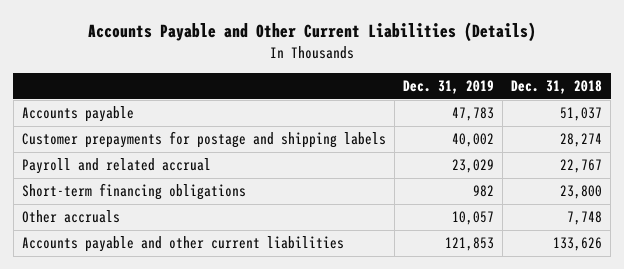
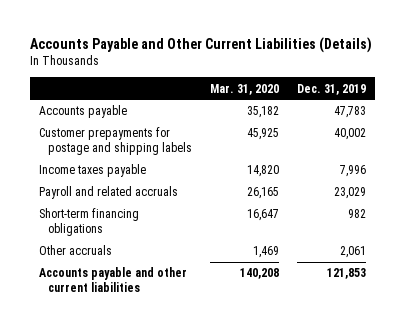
- | Dec. 31, 2019 | Dec. 31, 2018
+ | Mar. 31, 2020 | Dec. 31, 2019
- Payroll and related accrual | 23,029 | 22,767
+ Income taxes payable | 14,820 | 7,996
+ Payroll and related accruals | 26,165 | 23,029
- Other accruals | 10,057 | 7,748
+ Other accruals | 1,469 | 2,061

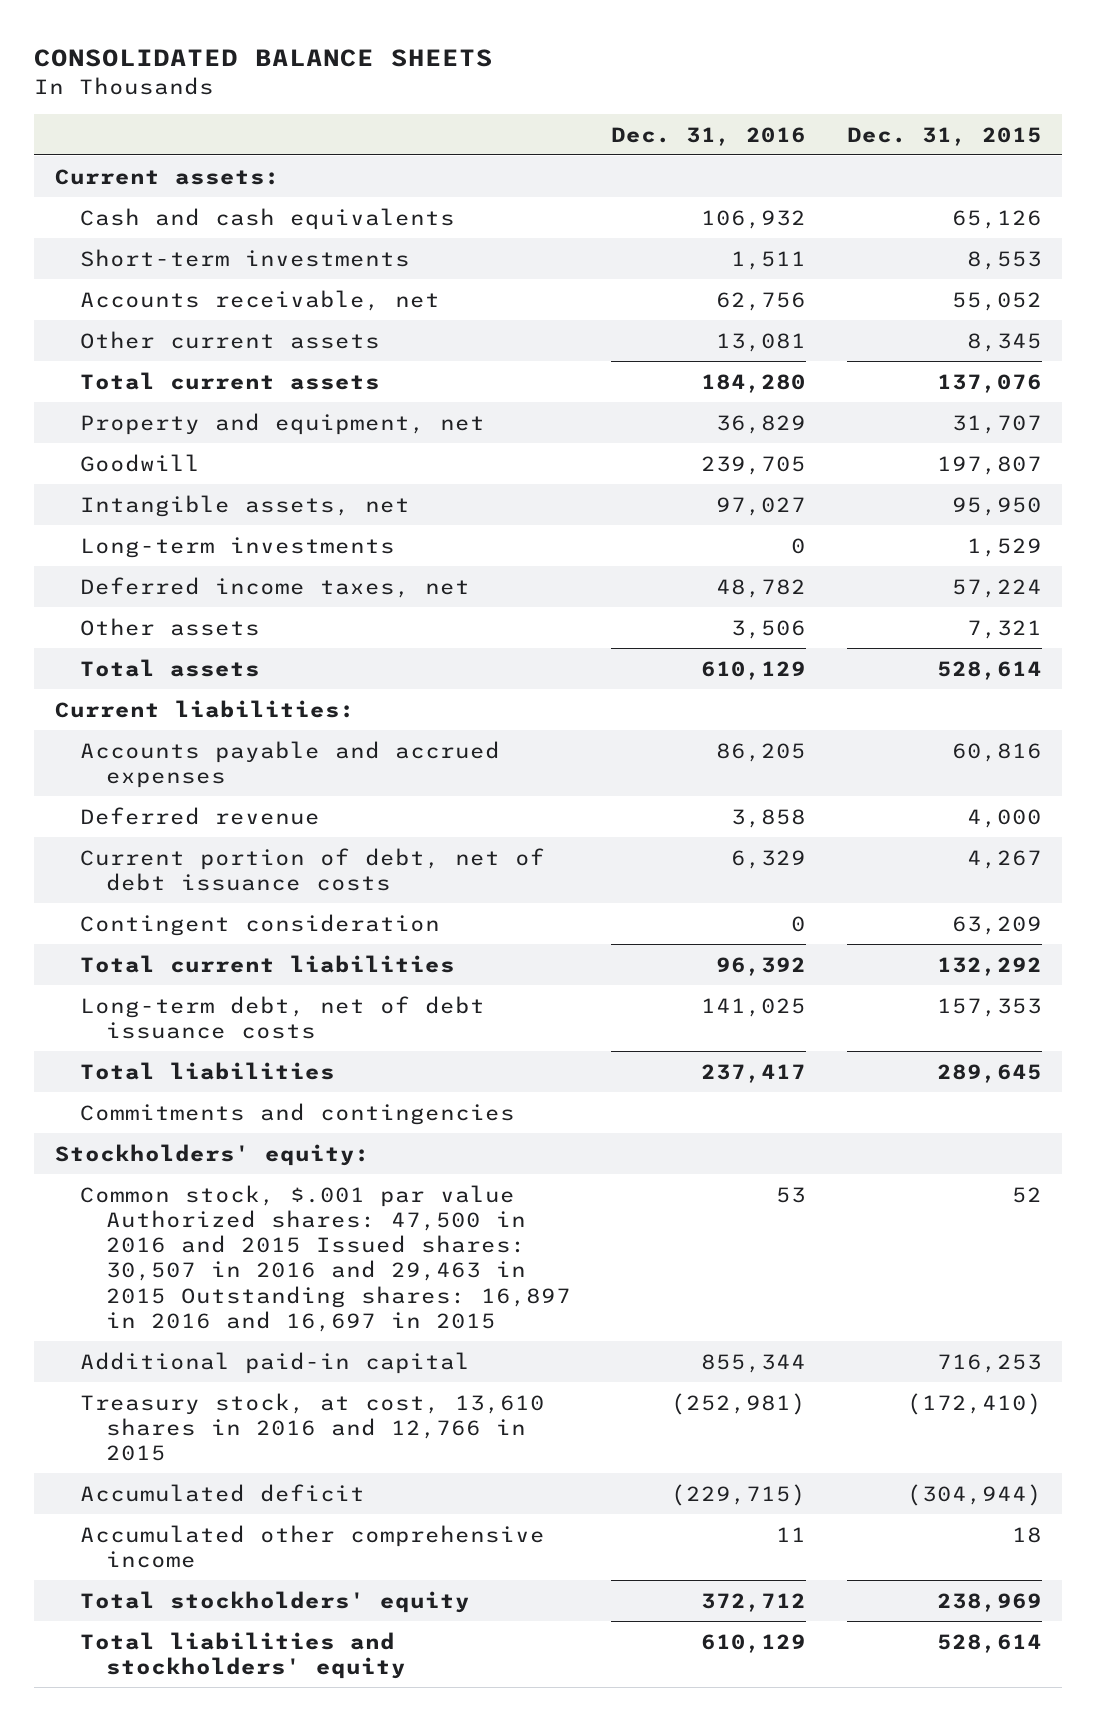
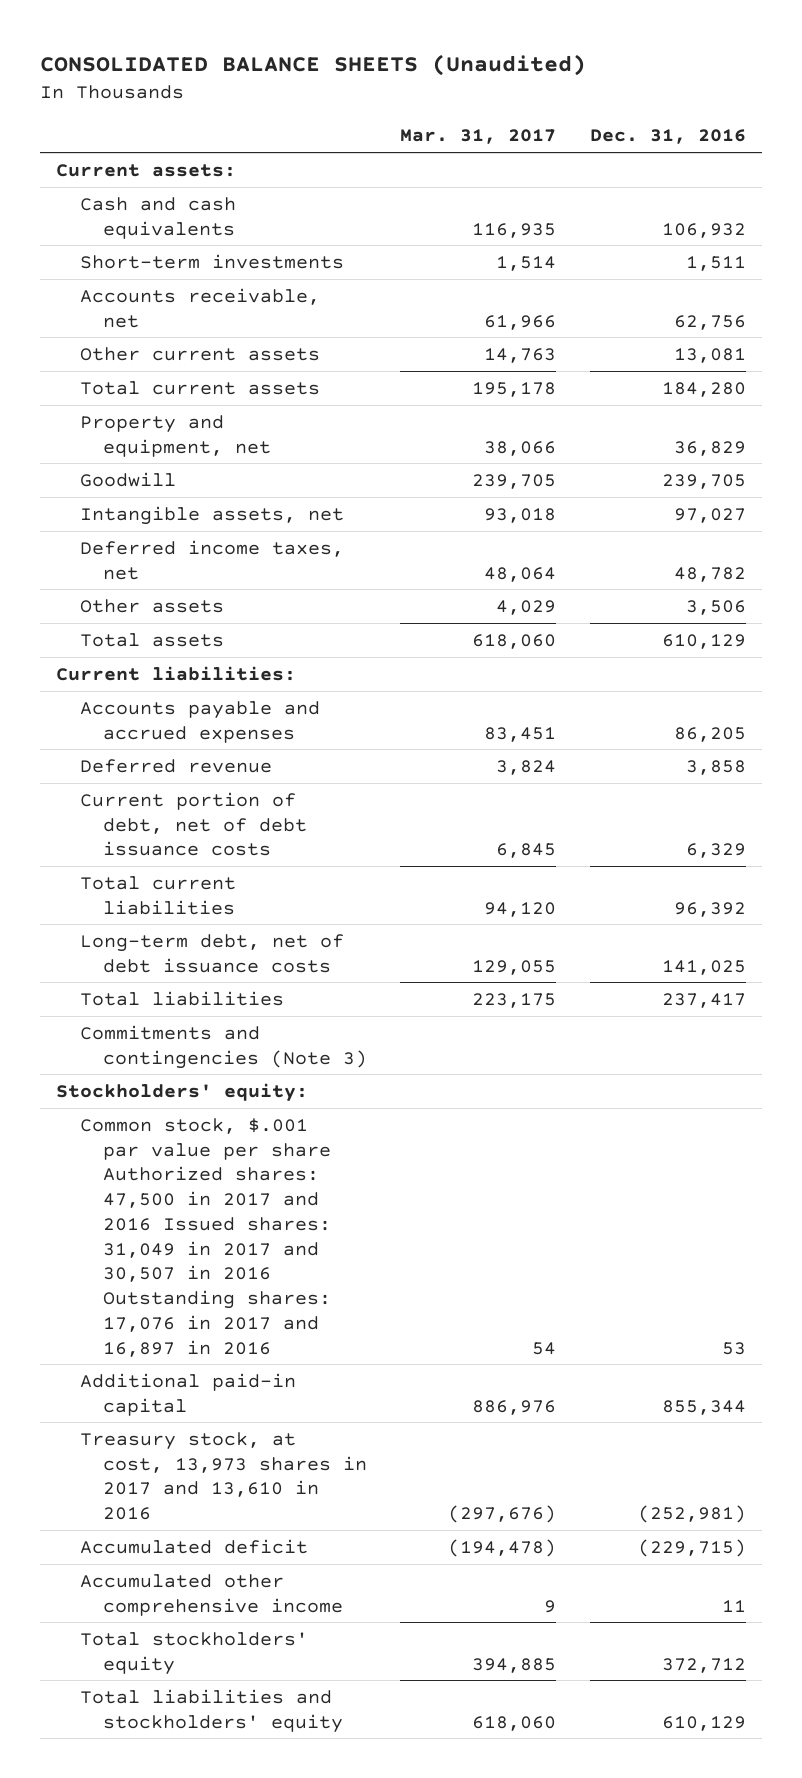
- CONSOLIDATED BALANCE SHEETS
+ CONSOLIDATED BALANCE SHEETS (Unaudited)
- | Dec. 31, 2016 | Dec. 31, 2015
+ | Mar. 31, 2017 | Dec. 31, 2016
- Long-term investments | 0 | 1,529
- Contingent consideration | 0 | 63,209
- Commitments and contingencies
+ Commitments and contingencies (Note 3)
- Common stock, $.001 par value Authorized shares: 47,500 in 2016 and 2015 Issued shares: 30,507 in 2016 and 29,463 in 2015 Outstanding shares: 16,897 in 2016 and 16,697 in 2015 | 53 | 52
+ Common stock, $.001 par value per share Authorized shares: 47,500 in 2017 and 2016 Issued shares: 31,049 in 2017 and 30,507 in 2016 Outstanding shares: 17,076 in 2017 and 16,897 in 2016 | 54 | 53
- Treasury stock, at cost, 13,610 shares in 2016 and 12,766 in 2015 | (252,981) | (172,410)
+ Treasury stock, at cost, 13,973 shares in 2017 and 13,610 in 2016 | (297,676) | (252,981)

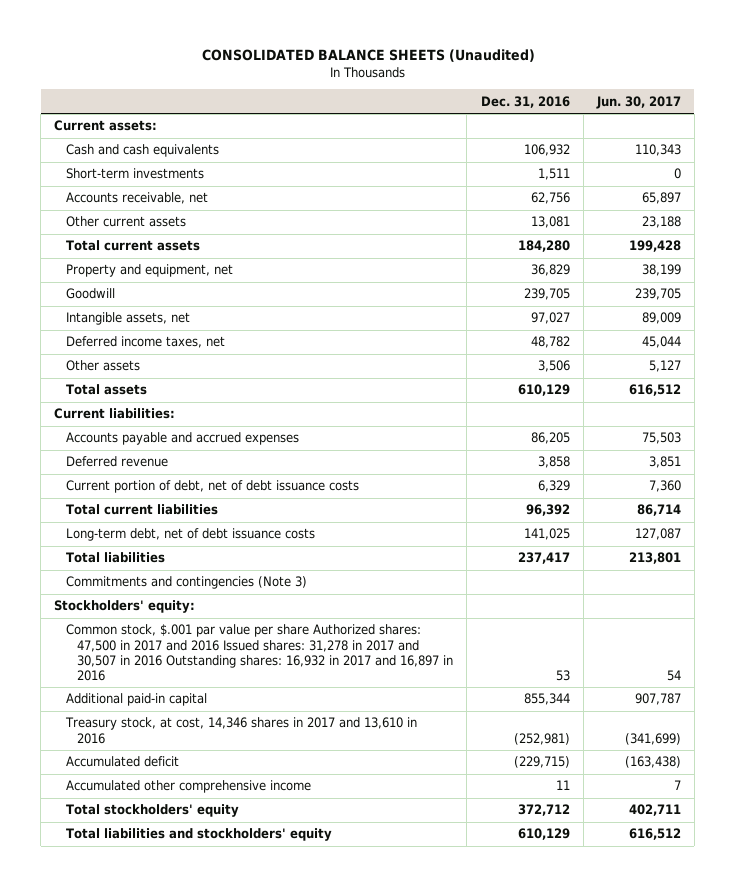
- | Mar. 31, 2017 | Dec. 31, 2016
+ | Dec. 31, 2016 | Jun. 30, 2017
- Common stock, $.001 par value per share Authorized shares: 47,500 in 2017 and 2016 Issued shares: 31,049 in 2017 and 30,507 in 2016 Outstanding shares: 17,076 in 2017 and 16,897 in 2016 | 54 | 53
+ Common stock, $.001 par value per share Authorized shares: 47,500 in 2017 and 2016 Issued shares: 31,278 in 2017 and 30,507 in 2016 Outstanding shares: 16,932 in 2017 and 16,897 in 2016 | 53 | 54
- Treasury stock, at cost, 13,973 shares in 2017 and 13,610 in 2016 | (297,676) | (252,981)
+ Treasury stock, at cost, 14,346 shares in 2017 and 13,610 in 2016 | (252,981) | (341,699)

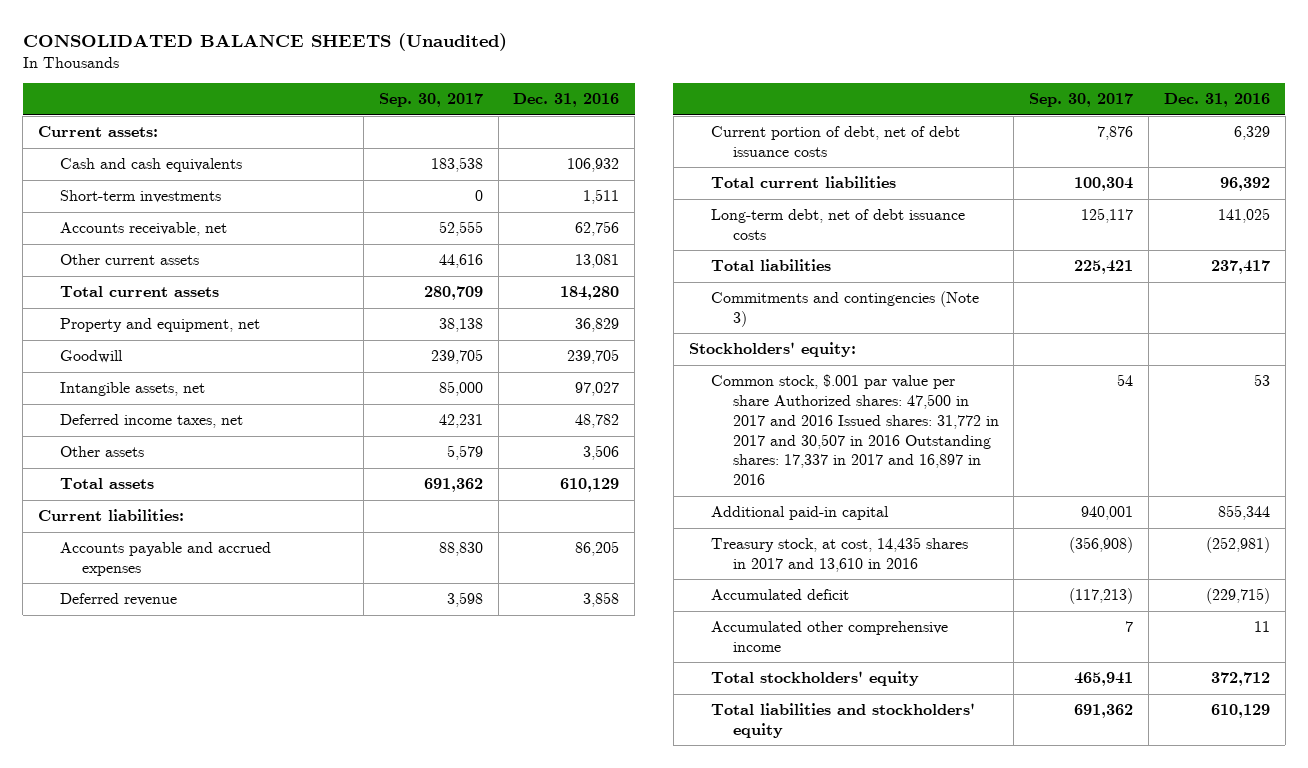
- | Dec. 31, 2016 | Jun. 30, 2017
+ | Sep. 30, 2017 | Dec. 31, 2016
- Common stock, $.001 par value per share Authorized shares: 47,500 in 2017 and 2016 Issued shares: 31,278 in 2017 and 30,507 in 2016 Outstanding shares: 16,932 in 2017 and 16,897 in 2016 | 53 | 54
+ Common stock, $.001 par value per share Authorized shares: 47,500 in 2017 and 2016 Issued shares: 31,772 in 2017 and 30,507 in 2016 Outstanding shares: 17,337 in 2017 and 16,897 in 2016 | 54 | 53
- Treasury stock, at cost, 14,346 shares in 2017 and 13,610 in 2016 | (252,981) | (341,699)
+ Treasury stock, at cost, 14,435 shares in 2017 and 13,610 in 2016 | (356,908) | (252,981)

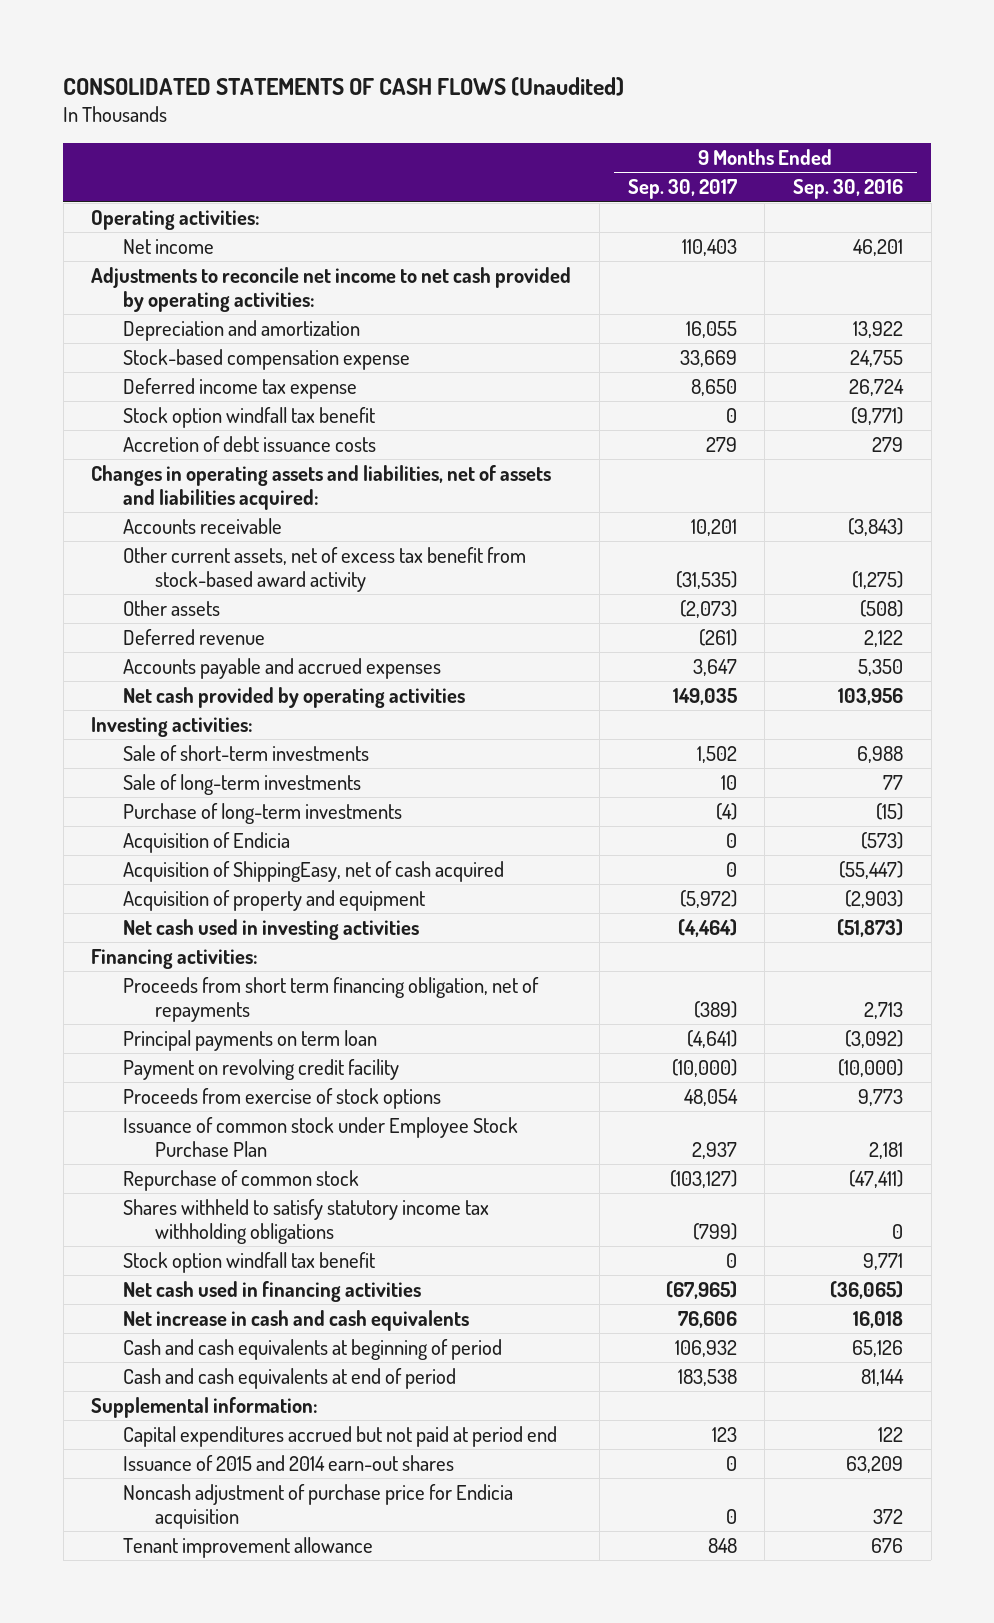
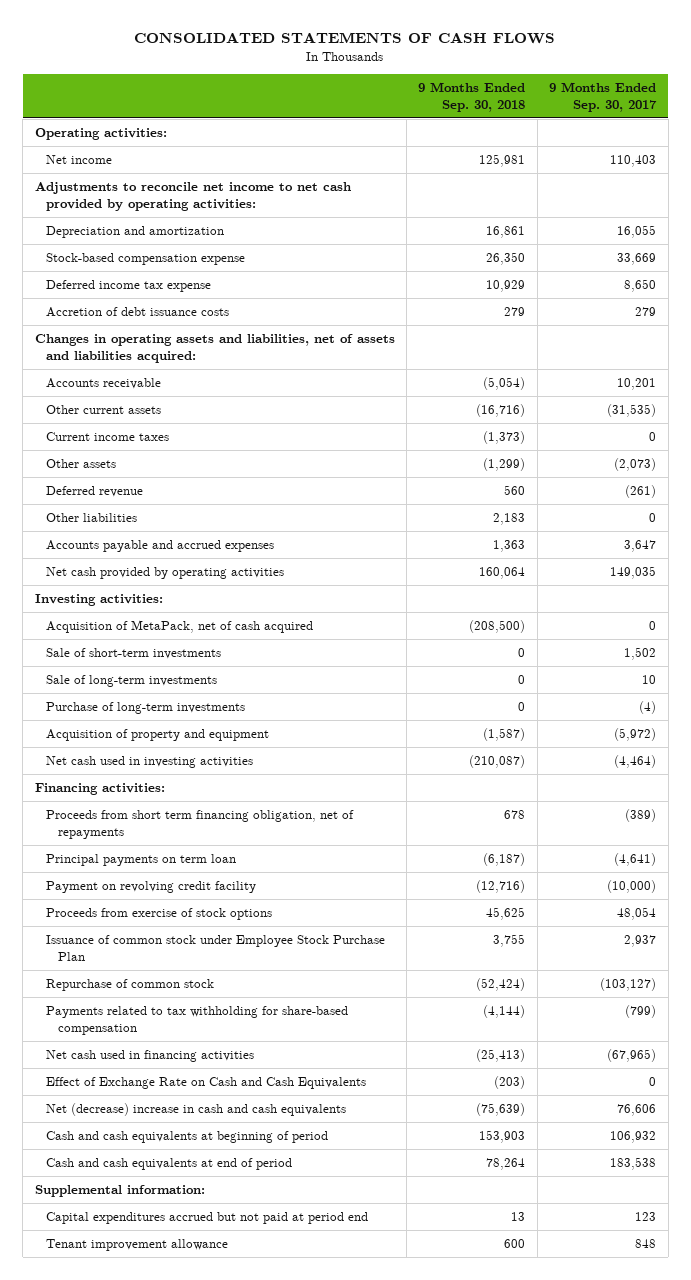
- CONSOLIDATED STATEMENTS OF CASH FLOWS (Unaudited)
+ CONSOLIDATED STATEMENTS OF CASH FLOWS
- | 9 Months Ended Sep. 30, 2017 | 9 Months Ended Sep. 30, 2016
+ | 9 Months Ended Sep. 30, 2018 | 9 Months Ended Sep. 30, 2017
- Stock option windfall tax benefit | 0 | (9,771)
- Other current assets, net of excess tax benefit from stock-based award activity | (31,535) | (1,275)
+ Other current assets | (16,716) | (31,535)
+ Current income taxes | (1,373) | 0
+ Other liabilities | 2,183 | 0
+ Acquisition of MetaPack, net of cash acquired | (208,500) | 0
- Acquisition of Endicia | 0 | (573)
- Acquisition of ShippingEasy, net of cash acquired | 0 | (55,447)
- Shares withheld to satisfy statutory income tax withholding obligations | (799) | 0
- Stock option windfall tax benefit | 0 | 9,771
+ Payments related to tax withholding for share-based compensation | (4,144) | (799)
- Net increase in cash and cash equivalents | 76,606 | 16,018
+ Effect of Exchange Rate on Cash and Cash Equivalents | (203) | 0
+ Net (decrease) increase in cash and cash equivalents | (75,639) | 76,606
- Issuance of 2015 and 2014 earn-out shares | 0 | 63,209
- Noncash adjustment of purchase price for Endicia acquisition | 0 | 372

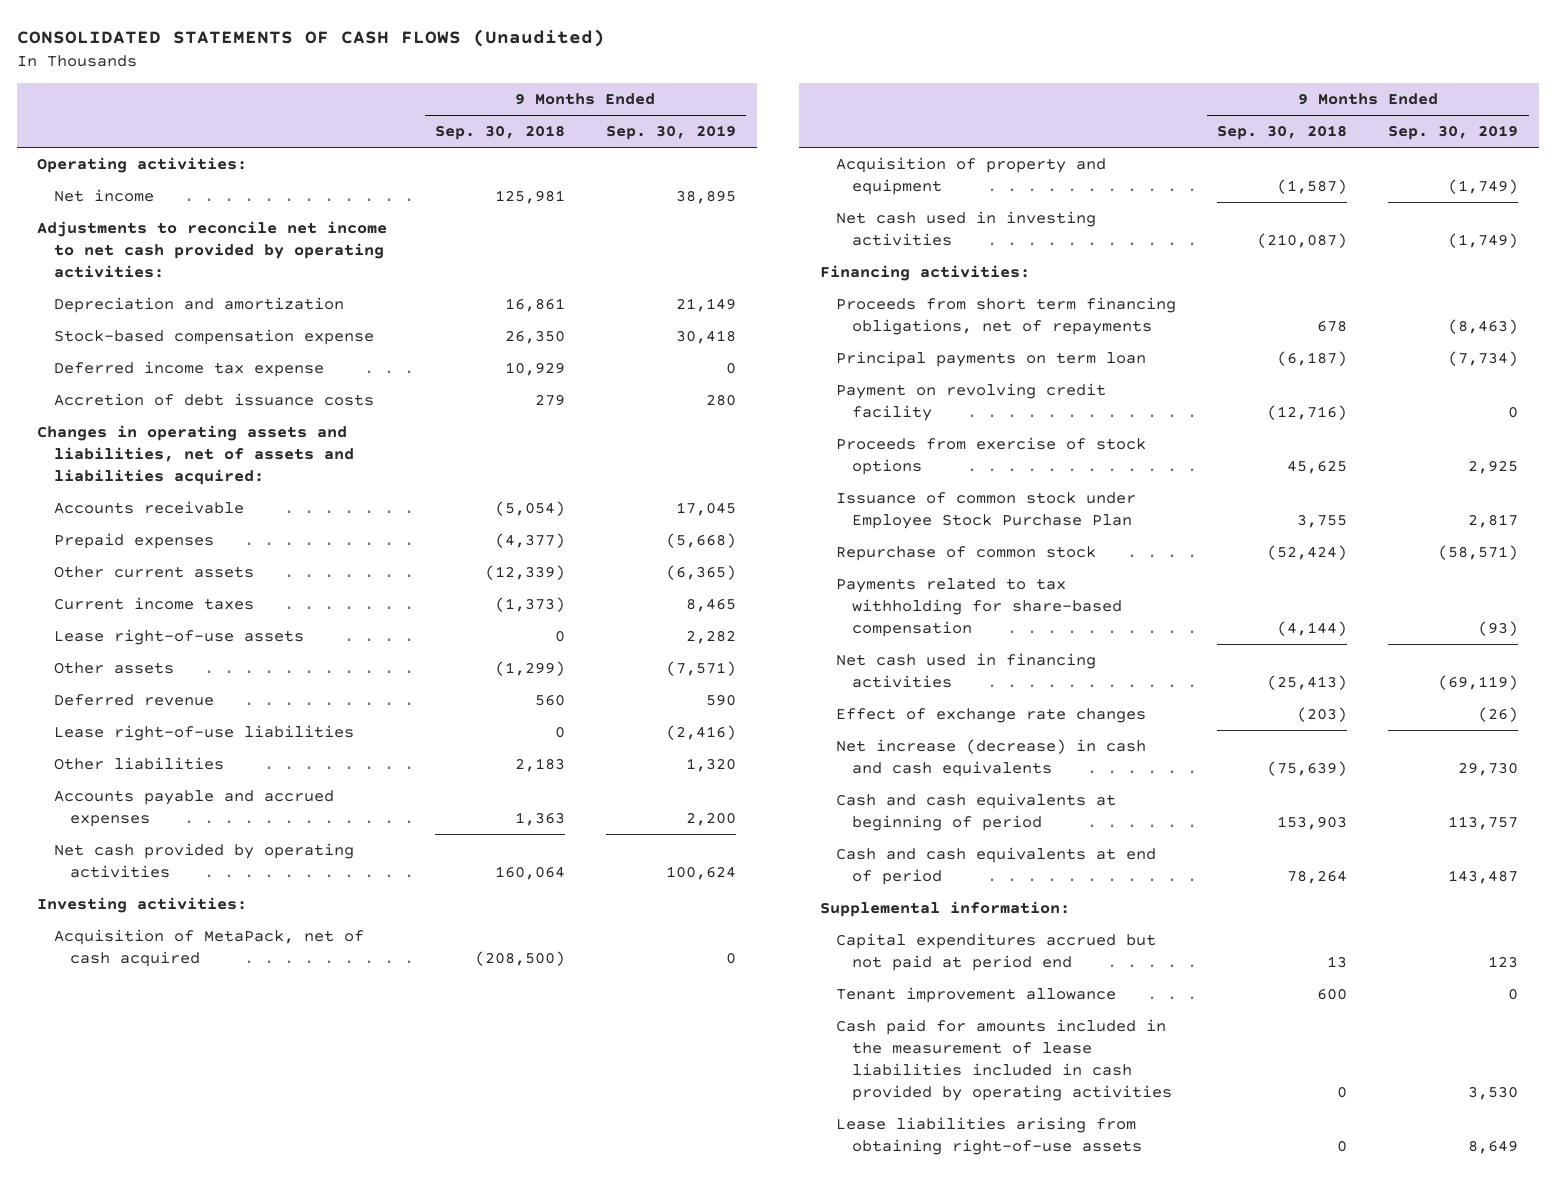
- CONSOLIDATED STATEMENTS OF CASH FLOWS
+ CONSOLIDATED STATEMENTS OF CASH FLOWS (Unaudited)
- | 9 Months Ended Sep. 30, 2018 | 9 Months Ended Sep. 30, 2017
+ | 9 Months Ended Sep. 30, 2018 | 9 Months Ended Sep. 30, 2019
- Other current assets | (16,716) | (31,535)
+ Prepaid expenses | (4,377) | (5,668)
+ Other current assets | (12,339) | (6,365)
+ Lease right-of-use assets | 0 | 2,282
+ Lease right-of-use liabilities | 0 | (2,416)
- Sale of short-term investments | 0 | 1,502
- Sale of long-term investments | 0 | 10
- Purchase of long-term investments | 0 | (4)
- Proceeds from short term financing obligation, net of repayments | 678 | (389)
+ Proceeds from short term financing obligations, net of repayments | 678 | (8,463)
- Effect of Exchange Rate on Cash and Cash Equivalents | (203) | 0
- Net (decrease) increase in cash and cash equivalents | (75,639) | 76,606
+ Effect of exchange rate changes | (203) | (26)
+ Net increase (decrease) in cash and cash equivalents | (75,639) | 29,730
+ Cash paid for amounts included in the measurement of lease liabilities included in cash provided by operating activities | 0 | 3,530
+ Lease liabilities arising from obtaining right-of-use assets | 0 | 8,649

